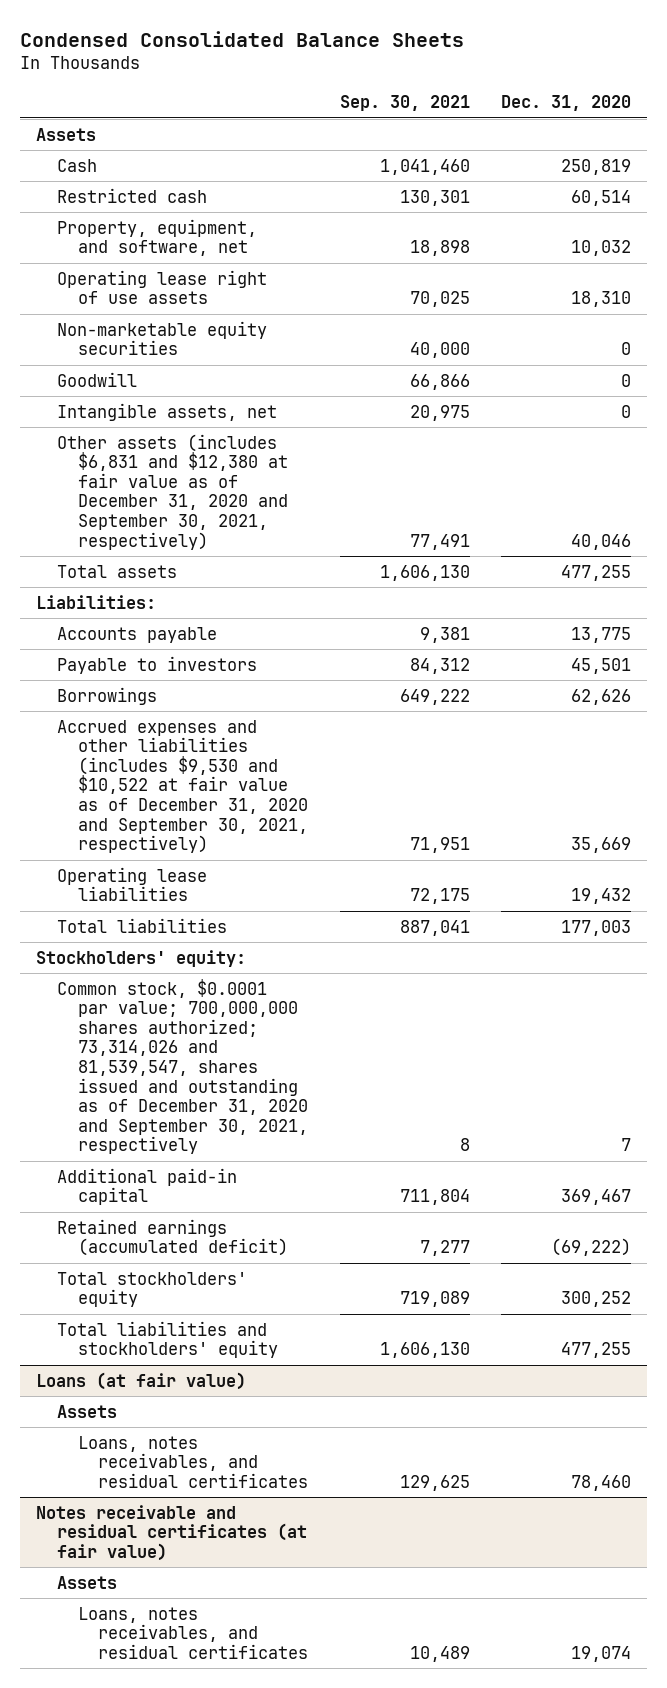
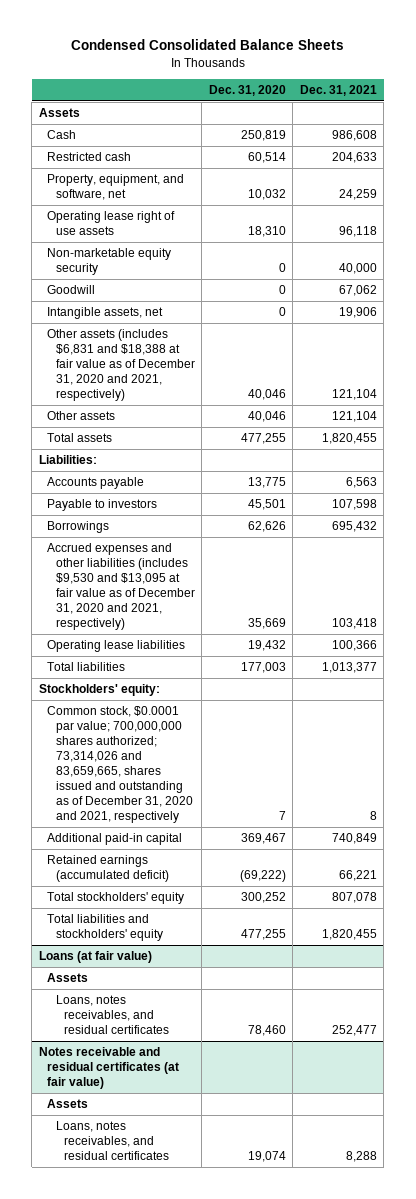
- | Sep. 30, 2021 | Dec. 31, 2020
+ | Dec. 31, 2020 | Dec. 31, 2021
- Non-marketable equity securities | 40,000 | 0
+ Non-marketable equity security | 0 | 40,000
- Other assets (includes $6,831 and $12,380 at fair value as of December 31, 2020 and September 30, 2021, respectively) | 77,491 | 40,046
+ Other assets (includes $6,831 and $18,388 at fair value as of December 31, 2020 and 2021, respectively) | 40,046 | 121,104
+ Other assets | 40,046 | 121,104
- Accrued expenses and other liabilities (includes $9,530 and $10,522 at fair value as of December 31, 2020 and September 30, 2021, respectively) | 71,951 | 35,669
+ Accrued expenses and other liabilities (includes $9,530 and $13,095 at fair value as of December 31, 2020 and 2021, respectively) | 35,669 | 103,418
- Common stock, $0.0001 par value; 700,000,000 shares authorized; 73,314,026 and 81,539,547, shares issued and outstanding as of December 31, 2020 and September 30, 2021, respectively | 8 | 7
+ Common stock, $0.0001 par value; 700,000,000 shares authorized; 73,314,026 and 83,659,665, shares issued and outstanding as of December 31, 2020 and 2021, respectively | 7 | 8

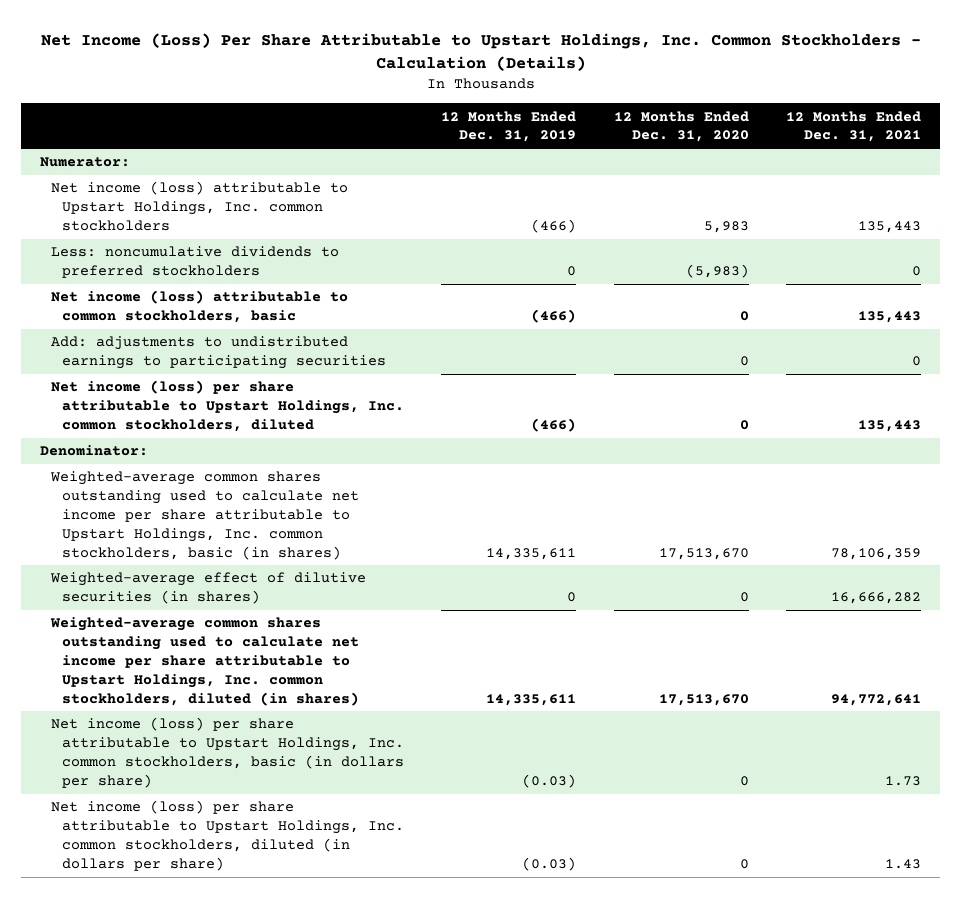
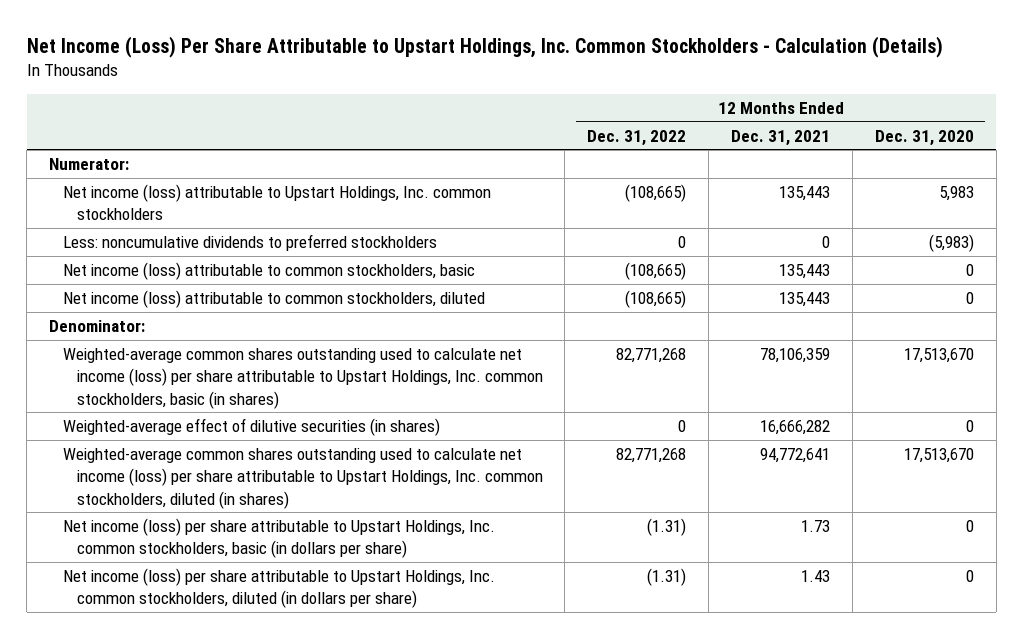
- | 12 Months Ended Dec. 31, 2019 | 12 Months Ended Dec. 31, 2020 | 12 Months Ended Dec. 31, 2021
+ | 12 Months Ended Dec. 31, 2022 | 12 Months Ended Dec. 31, 2021 | 12 Months Ended Dec. 31, 2020
- Add: adjustments to undistributed earnings to participating securities | | 0 | 0
- Net income (loss) per share attributable to Upstart Holdings, Inc. common stockholders, diluted | (466) | 0 | 135,443
+ Net income (loss) attributable to common stockholders, diluted | (108,665) | 135,443 | 0
- Weighted-average common shares outstanding used to calculate net income per share attributable to Upstart Holdings, Inc. common stockholders, basic (in shares) | 14,335,611 | 17,513,670 | 78,106,359
+ Weighted-average common shares outstanding used to calculate net income (loss) per share attributable to Upstart Holdings, Inc. common stockholders, basic (in shares) | 82,771,268 | 78,106,359 | 17,513,670
- Weighted-average common shares outstanding used to calculate net income per share attributable to Upstart Holdings, Inc. common stockholders, diluted (in shares) | 14,335,611 | 17,513,670 | 94,772,641
+ Weighted-average common shares outstanding used to calculate net income (loss) per share attributable to Upstart Holdings, Inc. common stockholders, diluted (in shares) | 82,771,268 | 94,772,641 | 17,513,670

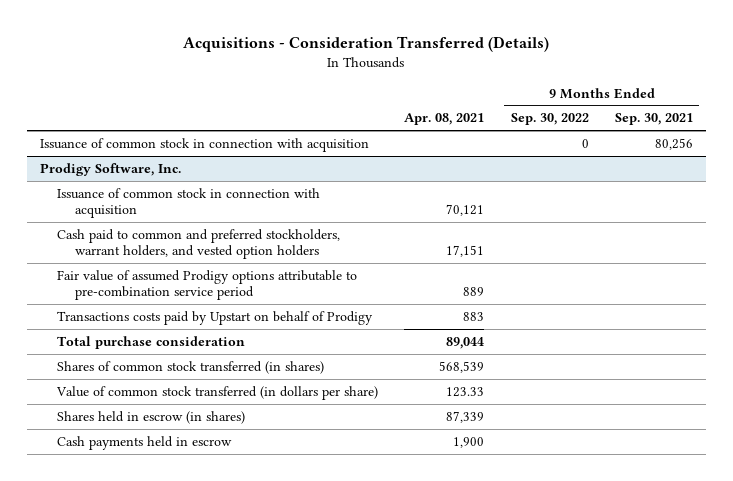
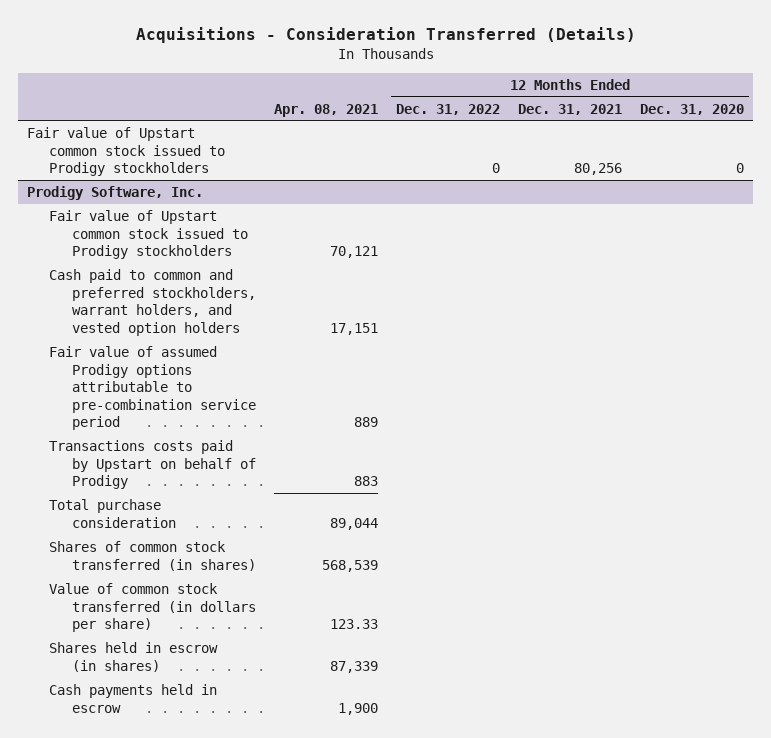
- | Apr. 08, 2021 | 9 Months Ended Sep. 30, 2022 | 9 Months Ended Sep. 30, 2021
+ | Apr. 08, 2021 | 12 Months Ended Dec. 31, 2022 | 12 Months Ended Dec. 31, 2021 | 12 Months Ended Dec. 31, 2020
- Issuance of common stock in connection with acquisition | | 0 | 80,256
+ Fair value of Upstart common stock issued to Prodigy stockholders | | 0 | 80,256 | 0
@ Prodigy Software, Inc.
- Issuance of common stock in connection with acquisition | 70,121 | |
+ Fair value of Upstart common stock issued to Prodigy stockholders | 70,121 | | |

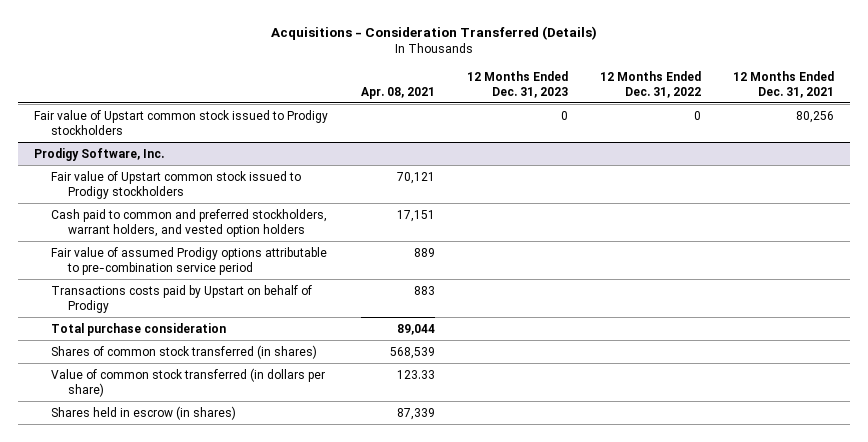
- | Apr. 08, 2021 | 12 Months Ended Dec. 31, 2022 | 12 Months Ended Dec. 31, 2021 | 12 Months Ended Dec. 31, 2020
+ | Apr. 08, 2021 | 12 Months Ended Dec. 31, 2023 | 12 Months Ended Dec. 31, 2022 | 12 Months Ended Dec. 31, 2021
@ Prodigy Software, Inc.
- Cash payments held in escrow | 1,900 | | |

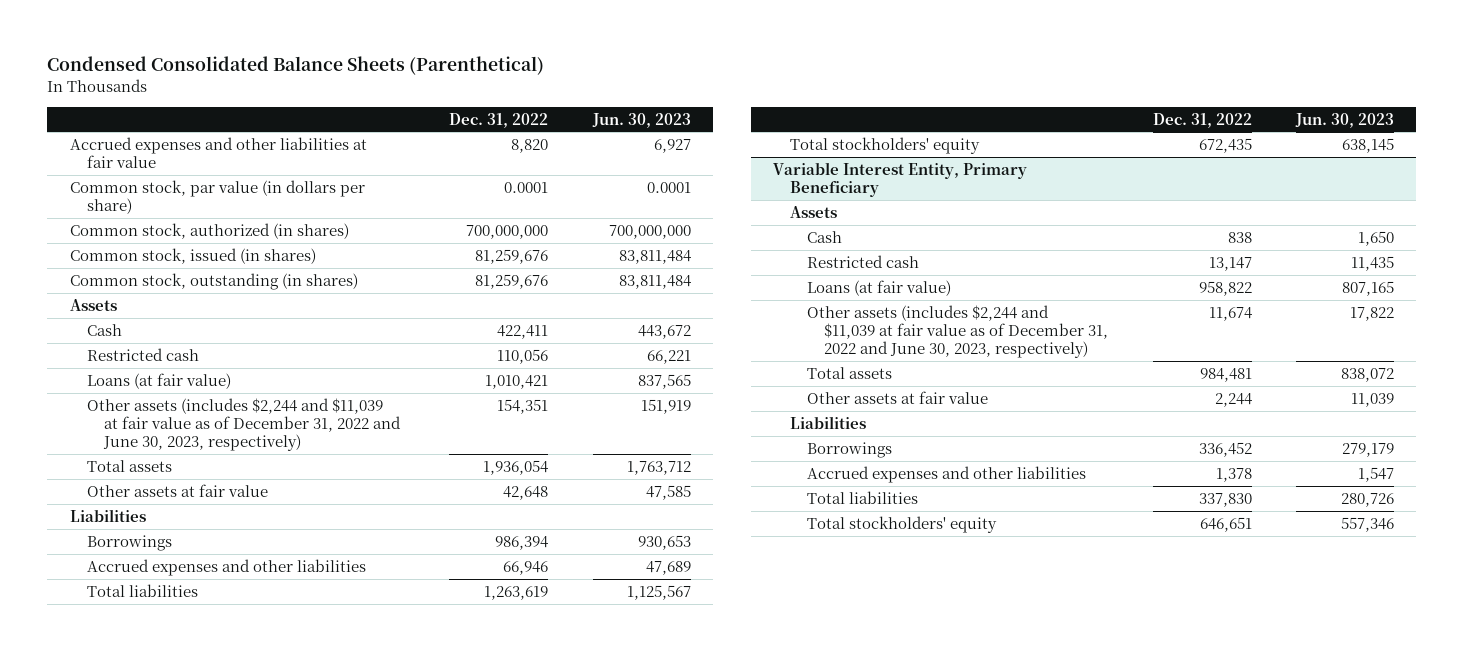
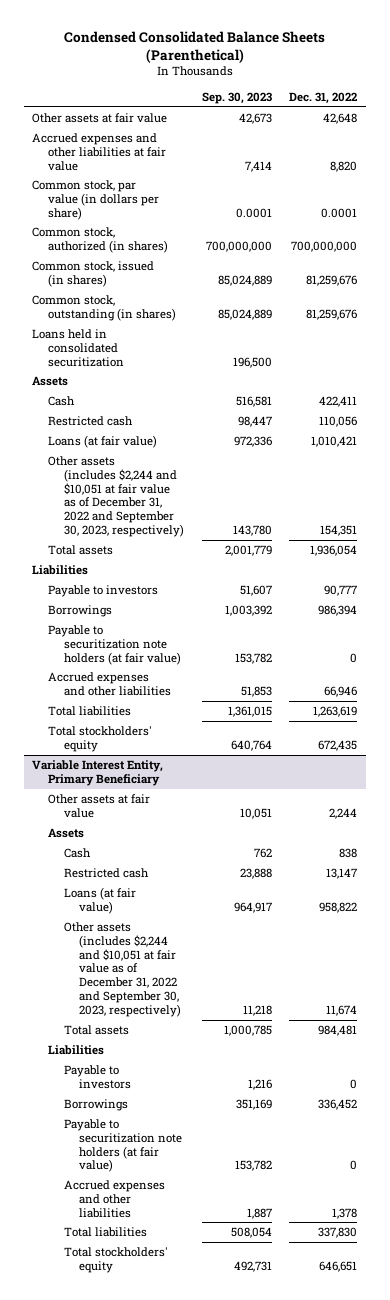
- | Dec. 31, 2022 | Jun. 30, 2023
+ | Sep. 30, 2023 | Dec. 31, 2022
moved up: Other assets at fair value | 42,673 | 42,648
+ Loans held in consolidated securitization | 196,500 |
- Other assets (includes $2,244 and $11,039 at fair value as of December 31, 2022 and June 30, 2023, respectively) | 154,351 | 151,919
+ Other assets (includes $2,244 and $10,051 at fair value as of December 31, 2022 and September 30, 2023, respectively) | 143,780 | 154,351
+ Payable to investors | 51,607 | 90,777
+ Payable to securitization note holders (at fair value) | 153,782 | 0
@ Variable Interest Entity, Primary Beneficiary
moved up: Other assets at fair value | 10,051 | 2,244
- Other assets (includes $2,244 and $11,039 at fair value as of December 31, 2022 and June 30, 2023, respectively) | 11,674 | 17,822
+ Other assets (includes $2,244 and $10,051 at fair value as of December 31, 2022 and September 30, 2023, respectively) | 11,218 | 11,674
+ Payable to investors | 1,216 | 0
+ Payable to securitization note holders (at fair value) | 153,782 | 0

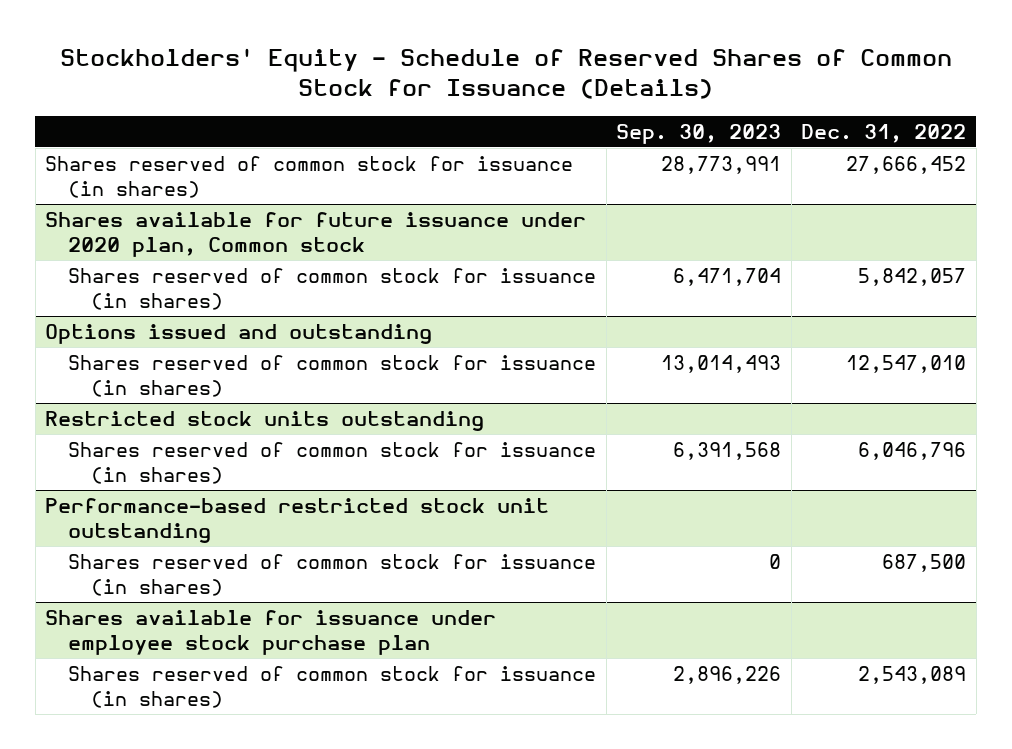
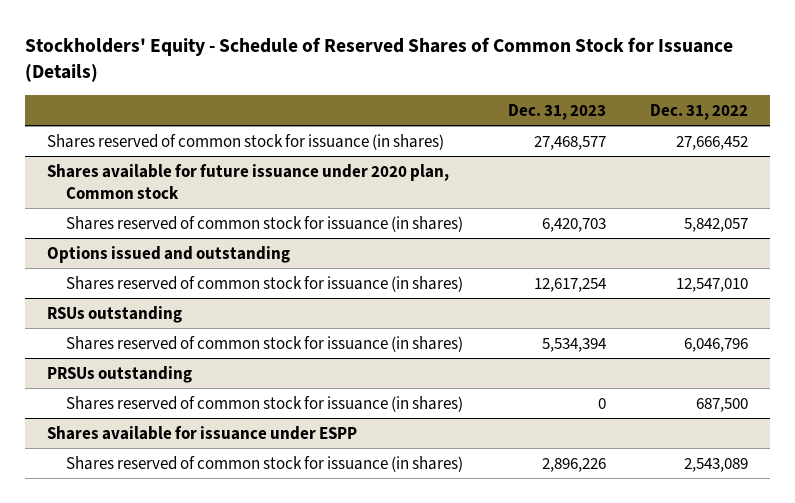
- | Sep. 30, 2023 | Dec. 31, 2022
+ | Dec. 31, 2023 | Dec. 31, 2022
- Restricted stock units outstanding
+ RSUs outstanding
- Performance-based restricted stock unit outstanding
+ PRSUs outstanding
- Shares available for issuance under employee stock purchase plan
+ Shares available for issuance under ESPP

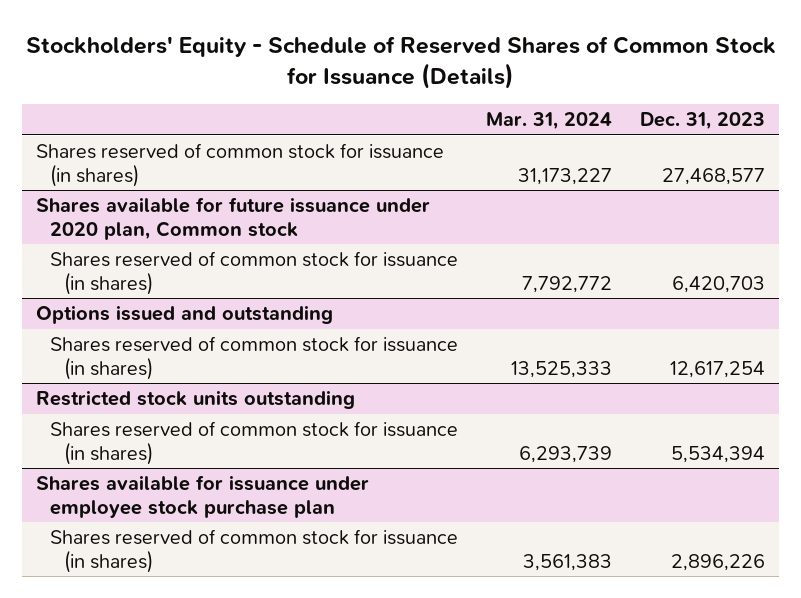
- | Dec. 31, 2023 | Dec. 31, 2022
+ | Mar. 31, 2024 | Dec. 31, 2023
- RSUs outstanding
+ Restricted stock units outstanding
- PRSUs outstanding
- Shares reserved of common stock for issuance (in shares) | 0 | 687,500
- Shares available for issuance under ESPP
+ Shares available for issuance under employee stock purchase plan

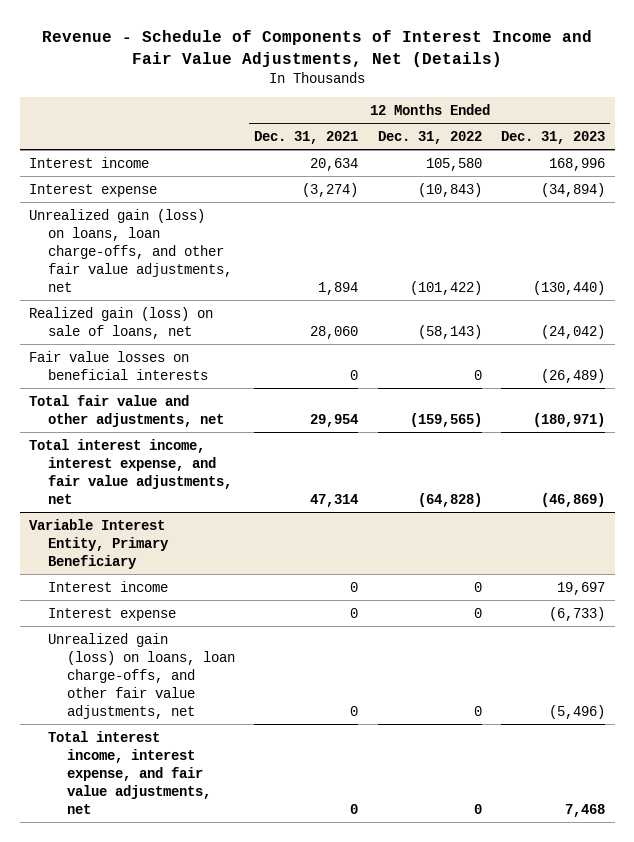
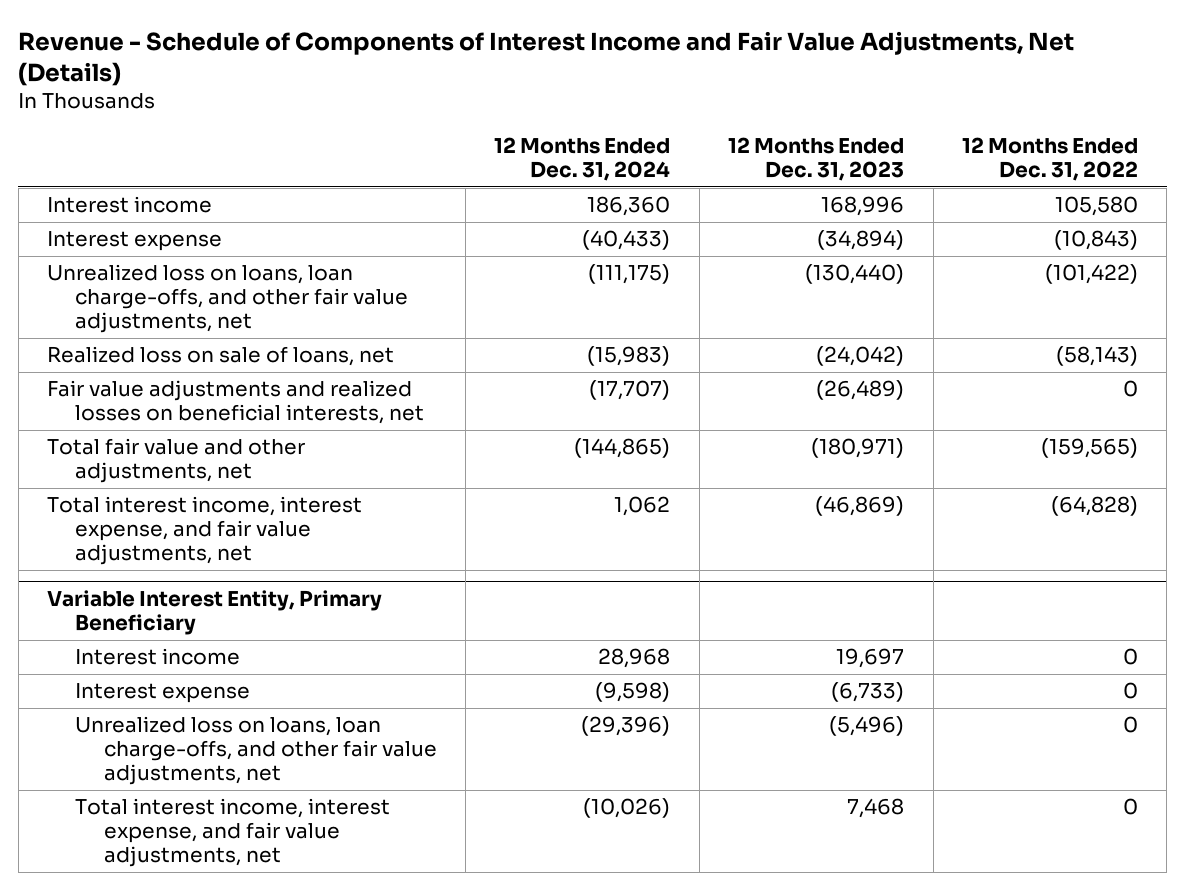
- | 12 Months Ended Dec. 31, 2021 | 12 Months Ended Dec. 31, 2022 | 12 Months Ended Dec. 31, 2023
+ | 12 Months Ended Dec. 31, 2024 | 12 Months Ended Dec. 31, 2023 | 12 Months Ended Dec. 31, 2022
- Unrealized gain (loss) on loans, loan charge-offs, and other fair value adjustments, net | 1,894 | (101,422) | (130,440)
- Realized gain (loss) on sale of loans, net | 28,060 | (58,143) | (24,042)
- Fair value losses on beneficial interests | 0 | 0 | (26,489)
+ Unrealized loss on loans, loan charge-offs, and other fair value adjustments, net | (111,175) | (130,440) | (101,422)
+ Realized loss on sale of loans, net | (15,983) | (24,042) | (58,143)
+ Fair value adjustments and realized losses on beneficial interests, net | (17,707) | (26,489) | 0
@ Variable Interest Entity, Primary Beneficiary
- Unrealized gain (loss) on loans, loan charge-offs, and other fair value adjustments, net | 0 | 0 | (5,496)
+ Unrealized loss on loans, loan charge-offs, and other fair value adjustments, net | (29,396) | (5,496) | 0

